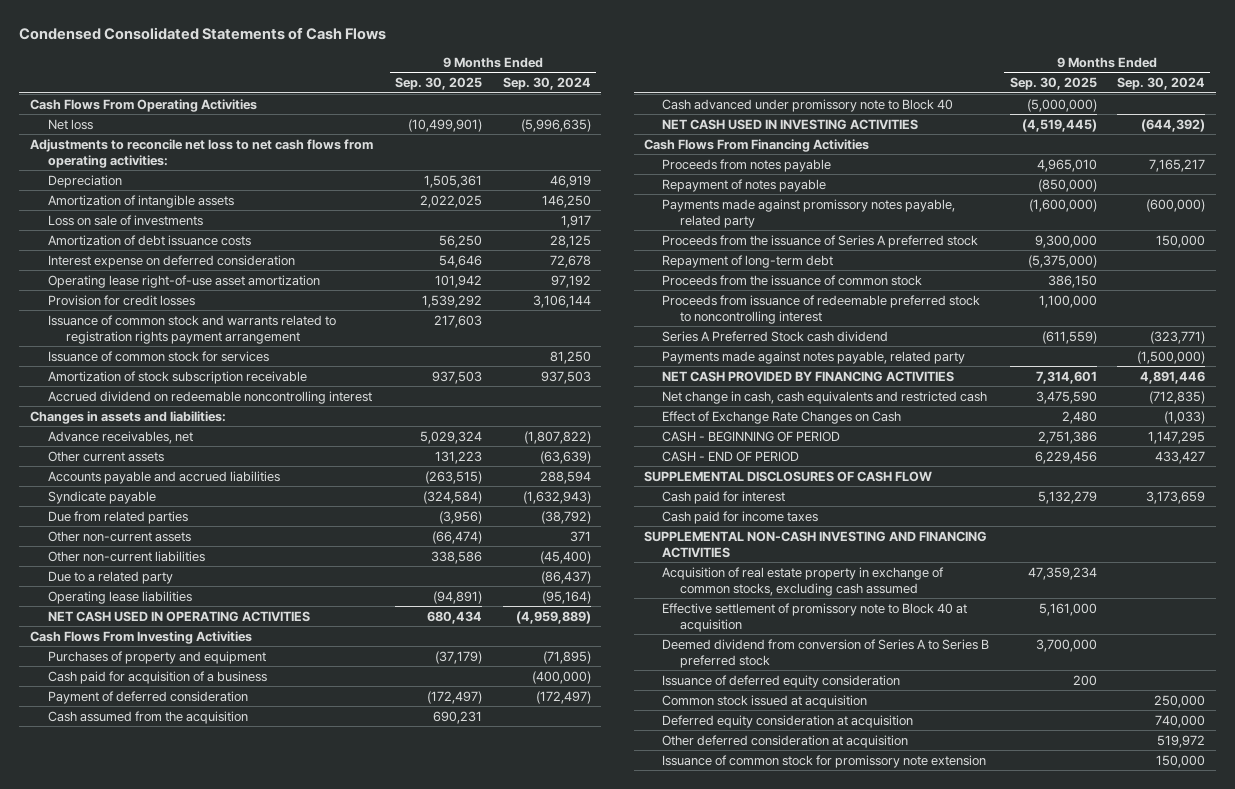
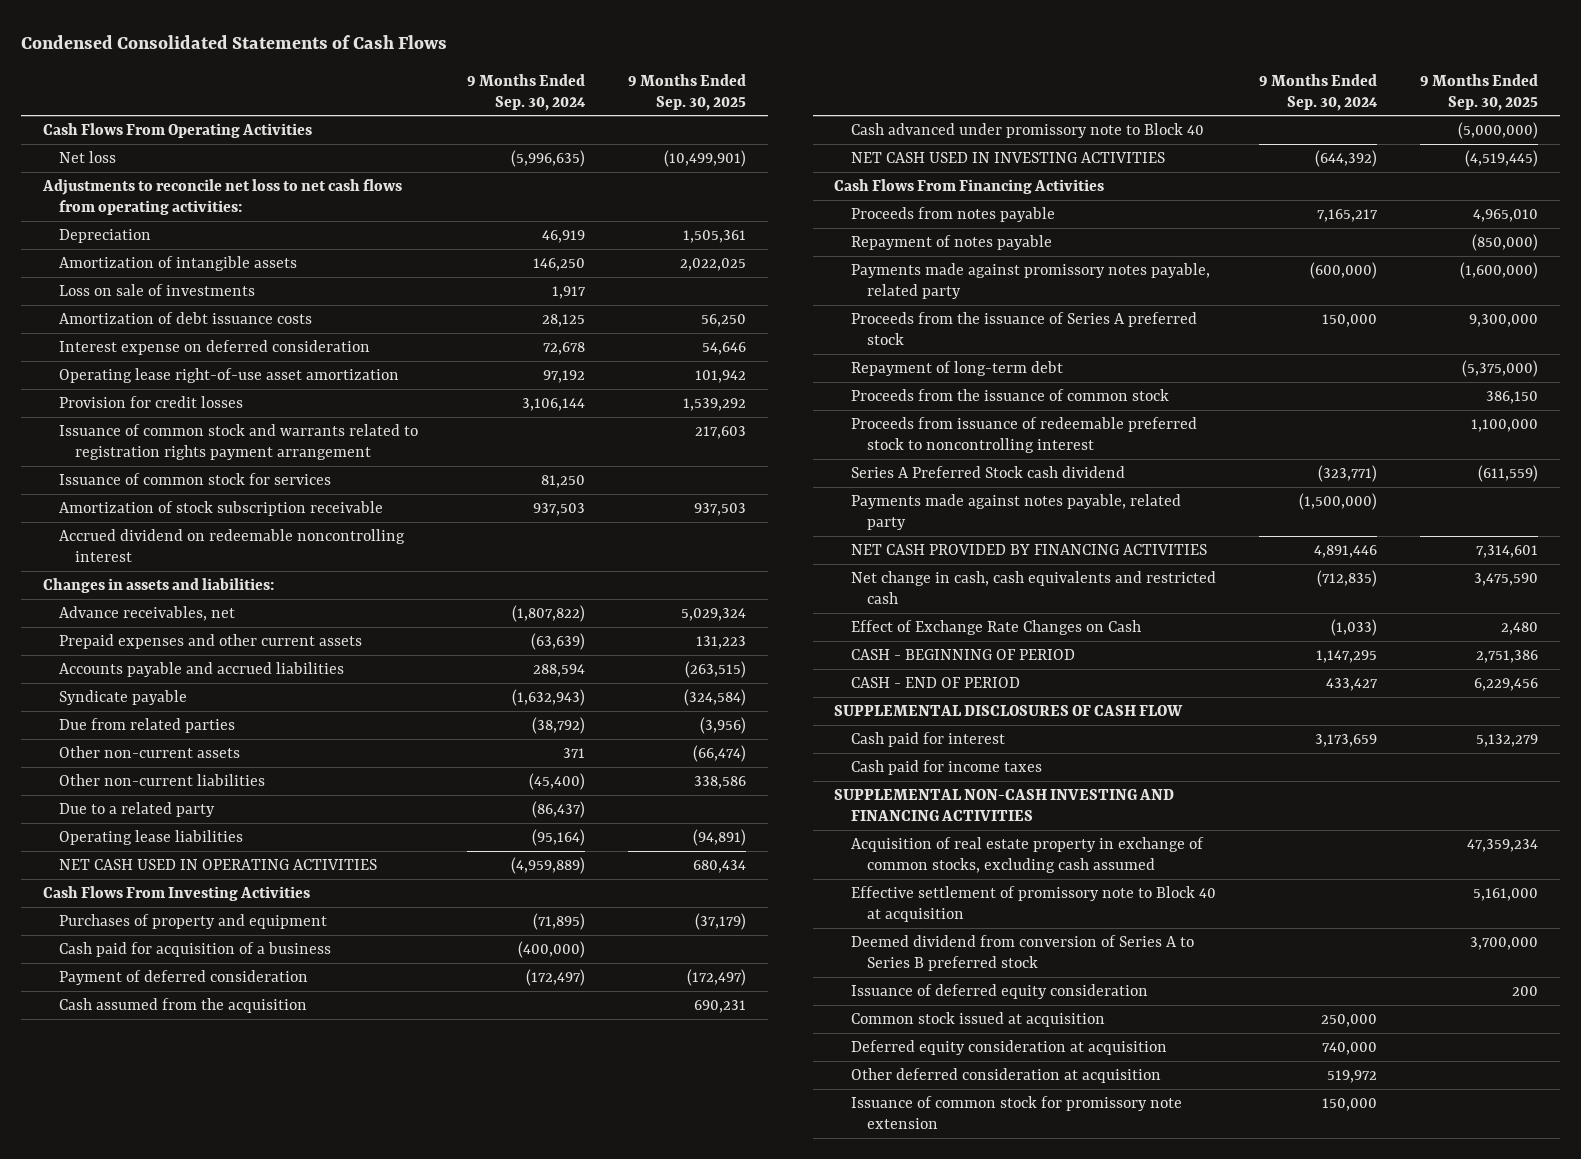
- | 9 Months Ended Sep. 30, 2025 | 9 Months Ended Sep. 30, 2024
+ | 9 Months Ended Sep. 30, 2024 | 9 Months Ended Sep. 30, 2025
- Other current assets | 131,223 | (63,639)
+ Prepaid expenses and other current assets | (63,639) | 131,223

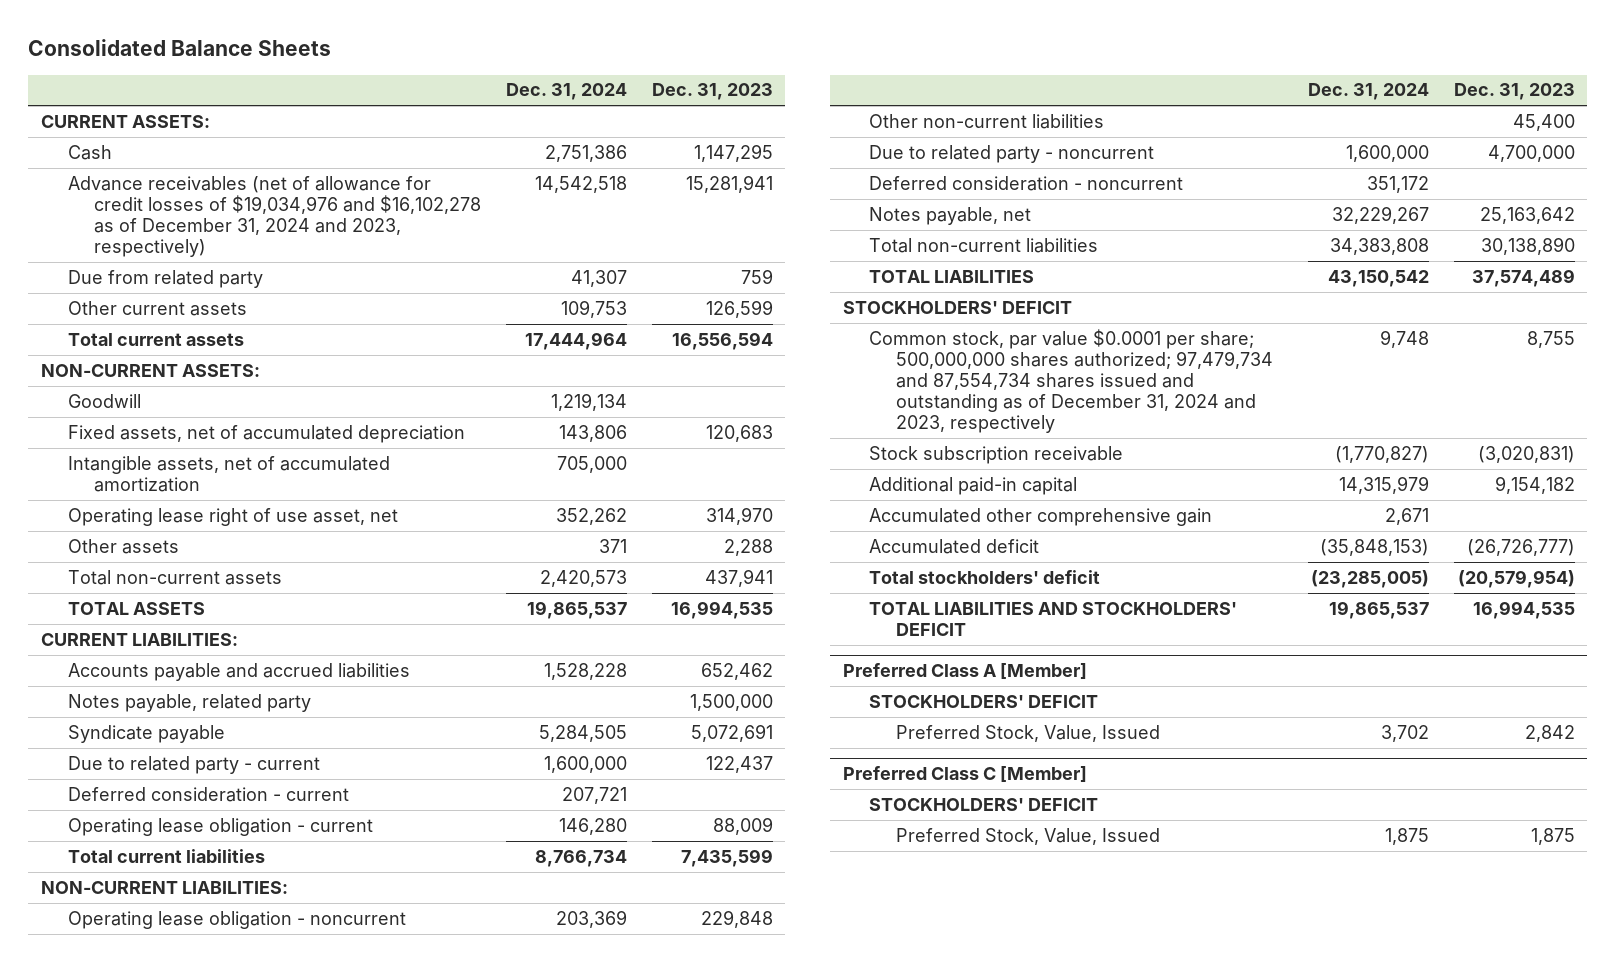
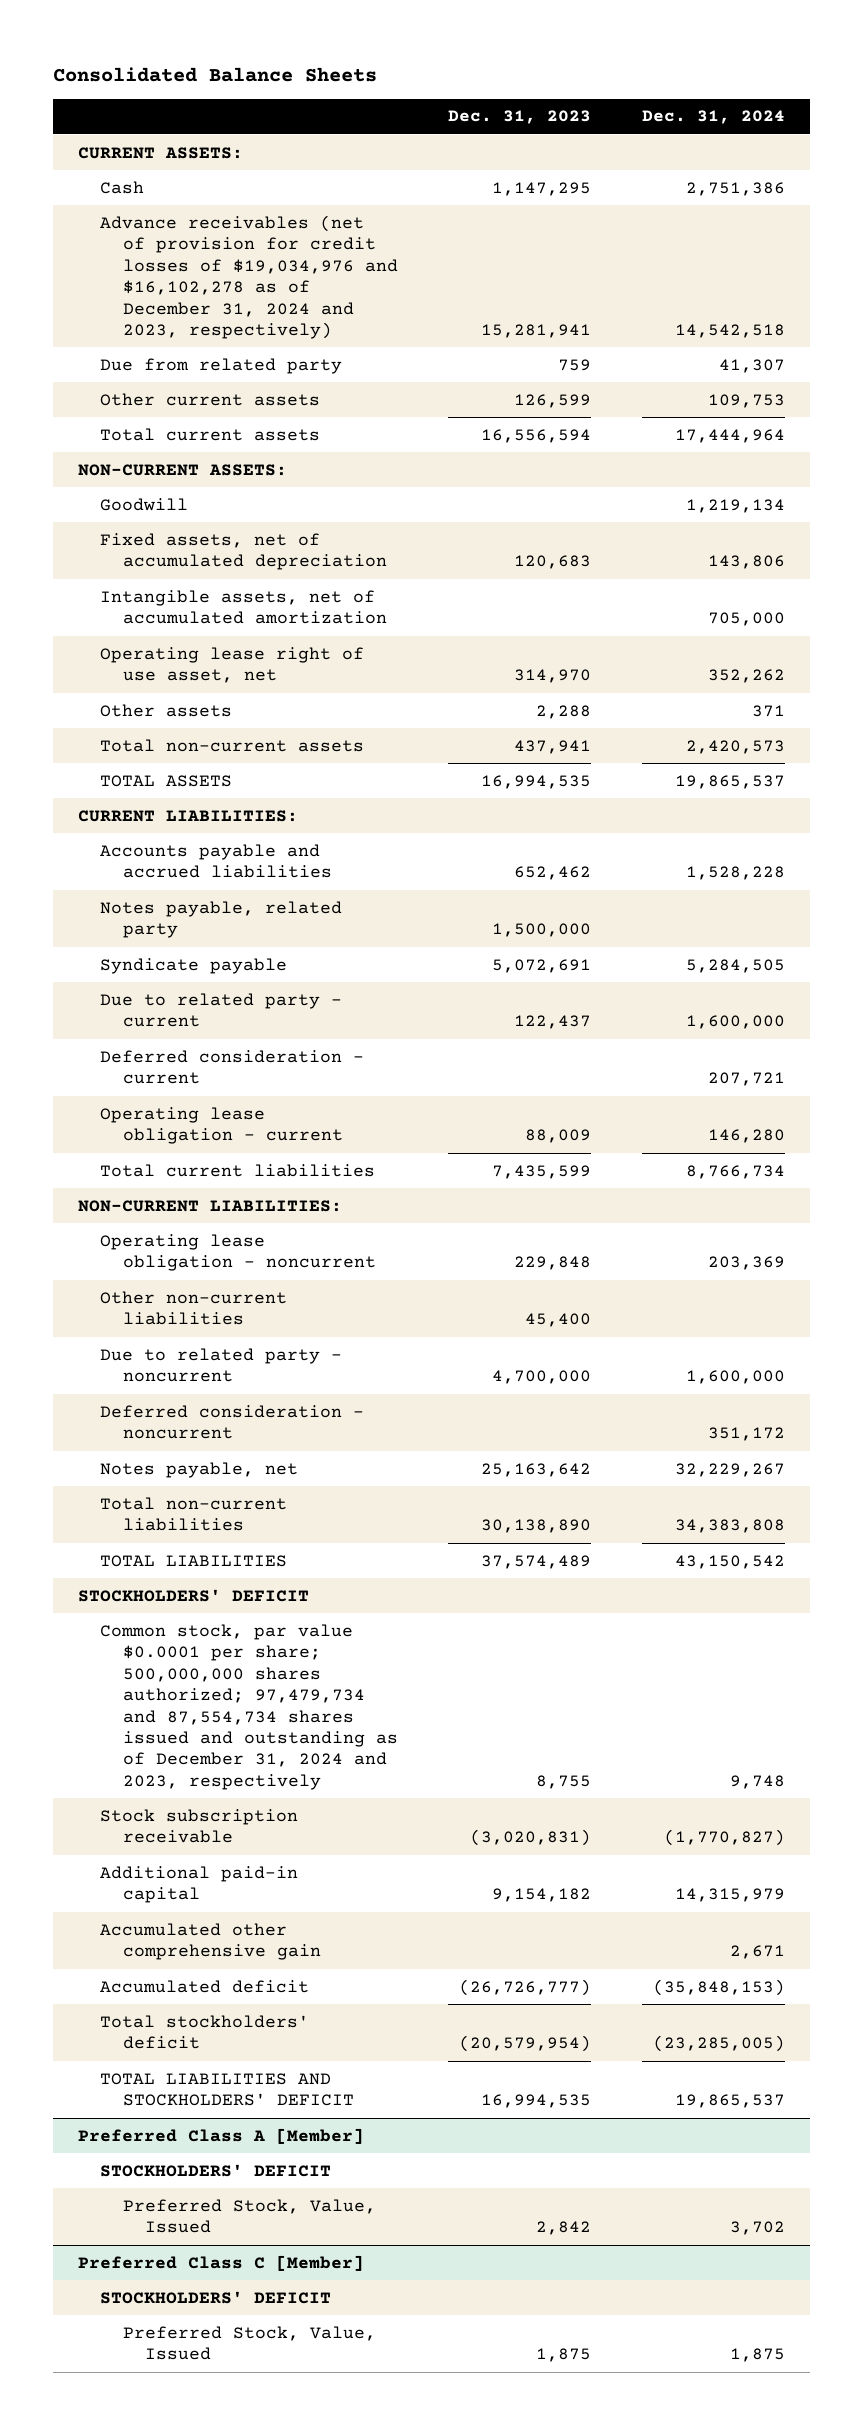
- | Dec. 31, 2024 | Dec. 31, 2023
+ | Dec. 31, 2023 | Dec. 31, 2024
- Advance receivables (net of allowance for credit losses of $19,034,976 and $16,102,278 as of December 31, 2024 and 2023, respectively) | 14,542,518 | 15,281,941
+ Advance receivables (net of provision for credit losses of $19,034,976 and $16,102,278 as of December 31, 2024 and 2023, respectively) | 15,281,941 | 14,542,518

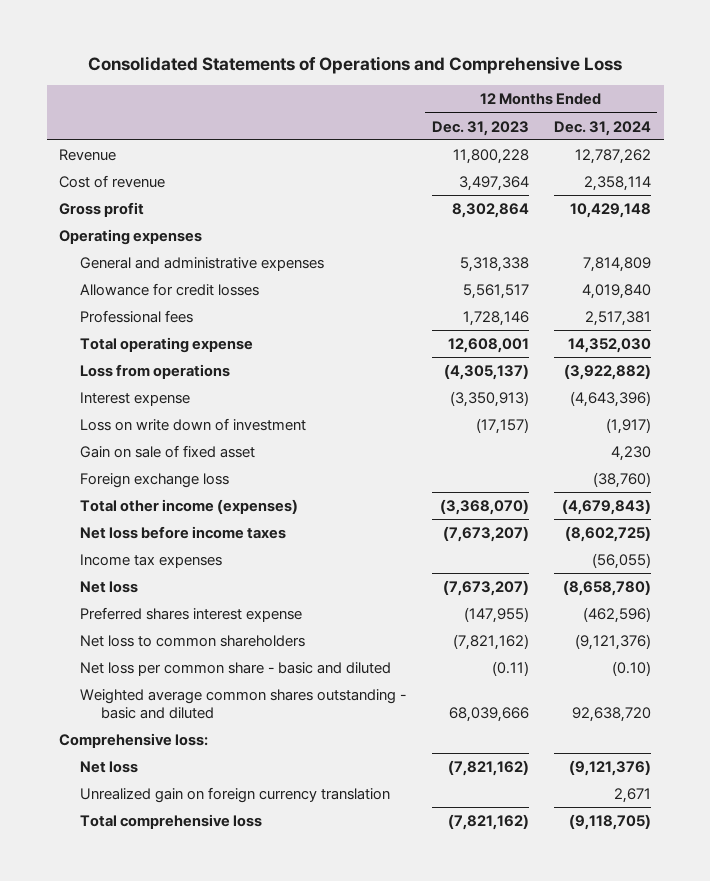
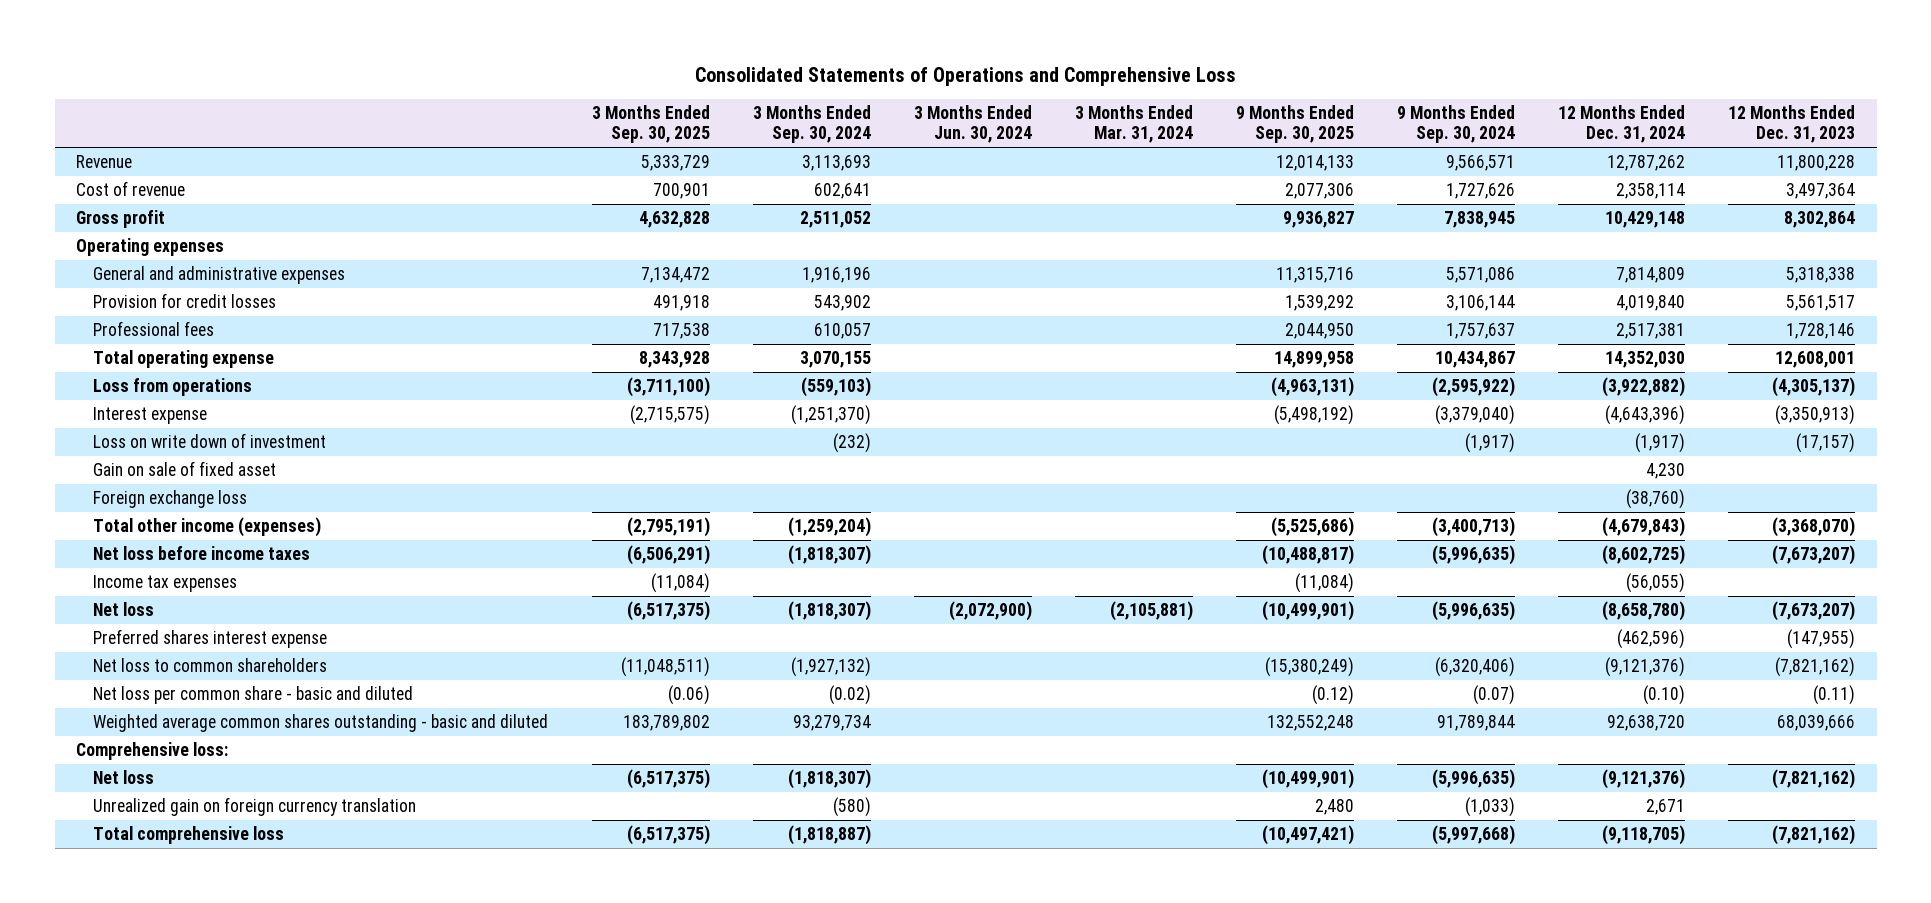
- | 12 Months Ended Dec. 31, 2023 | 12 Months Ended Dec. 31, 2024
+ | 3 Months Ended Sep. 30, 2025 | 3 Months Ended Sep. 30, 2024 | 3 Months Ended Jun. 30, 2024 | 3 Months Ended Mar. 31, 2024 | 9 Months Ended Sep. 30, 2025 | 9 Months Ended Sep. 30, 2024 | 12 Months Ended Dec. 31, 2024 | 12 Months Ended Dec. 31, 2023
- Allowance for credit losses | 5,561,517 | 4,019,840
+ Provision for credit losses | 491,918 | 543,902 | | | 1,539,292 | 3,106,144 | 4,019,840 | 5,561,517

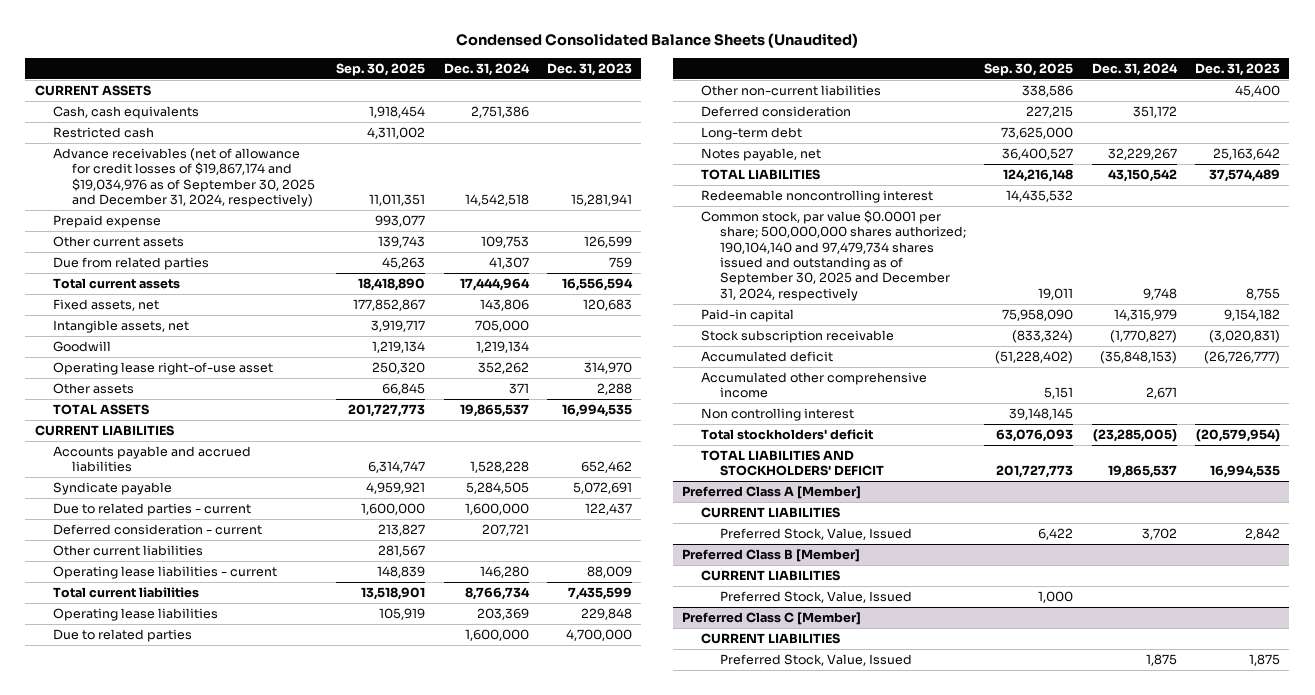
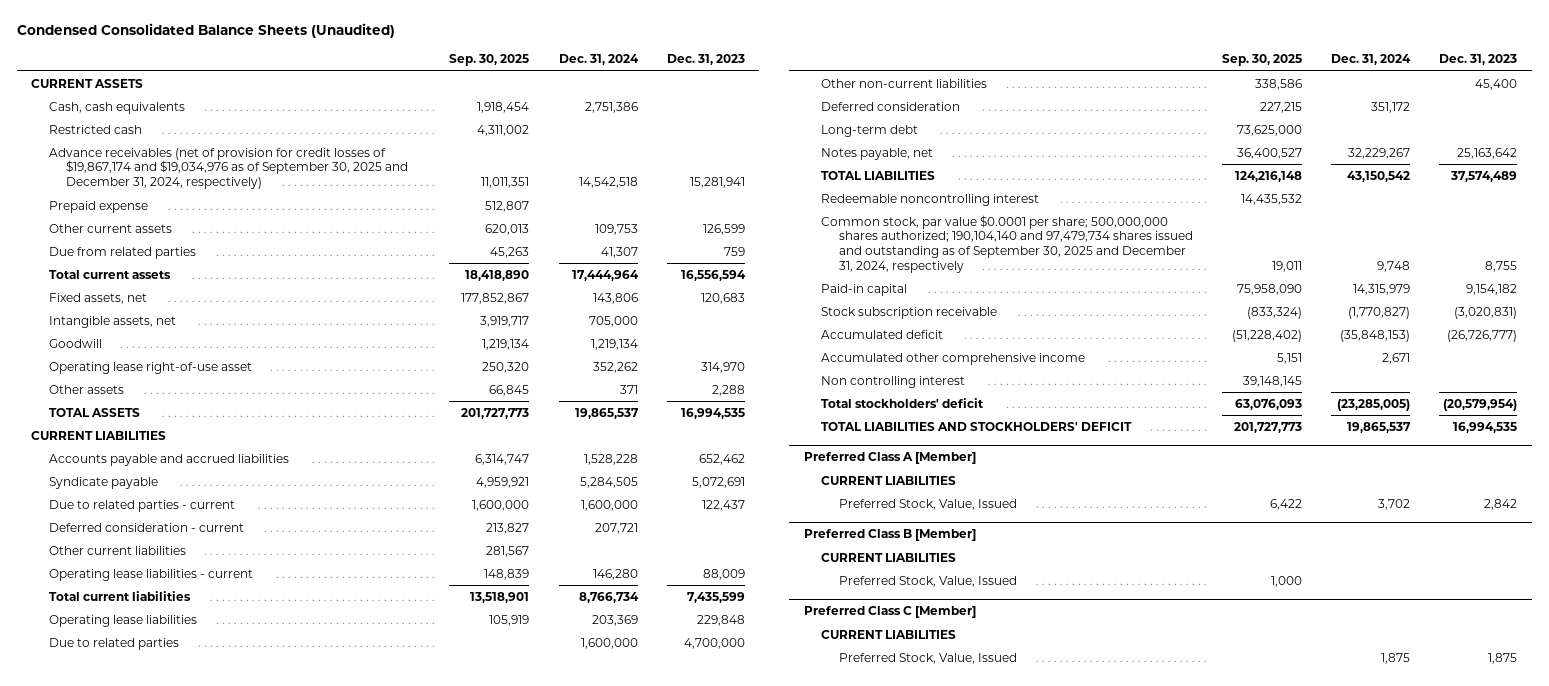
- Advance receivables (net of allowance for credit losses of $19,867,174 and $19,034,976 as of September 30, 2025 and December 31, 2024, respectively) | 11,011,351 | 14,542,518 | 15,281,941
- Prepaid expense | 993,077 | |
- Other current assets | 139,743 | 109,753 | 126,599
+ Advance receivables (net of provision for credit losses of $19,867,174 and $19,034,976 as of September 30, 2025 and December 31, 2024, respectively) | 11,011,351 | 14,542,518 | 15,281,941
+ Prepaid expense | 512,807 | |
+ Other current assets | 620,013 | 109,753 | 126,599

